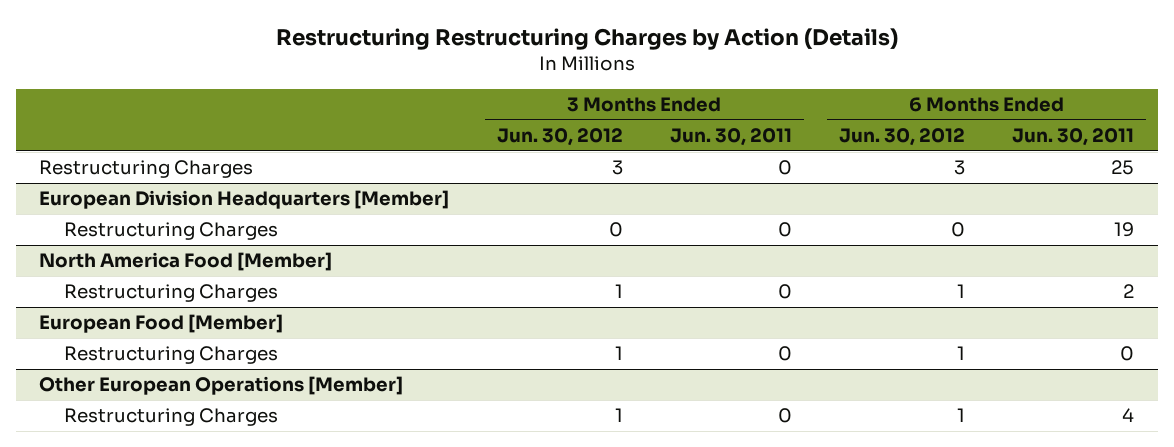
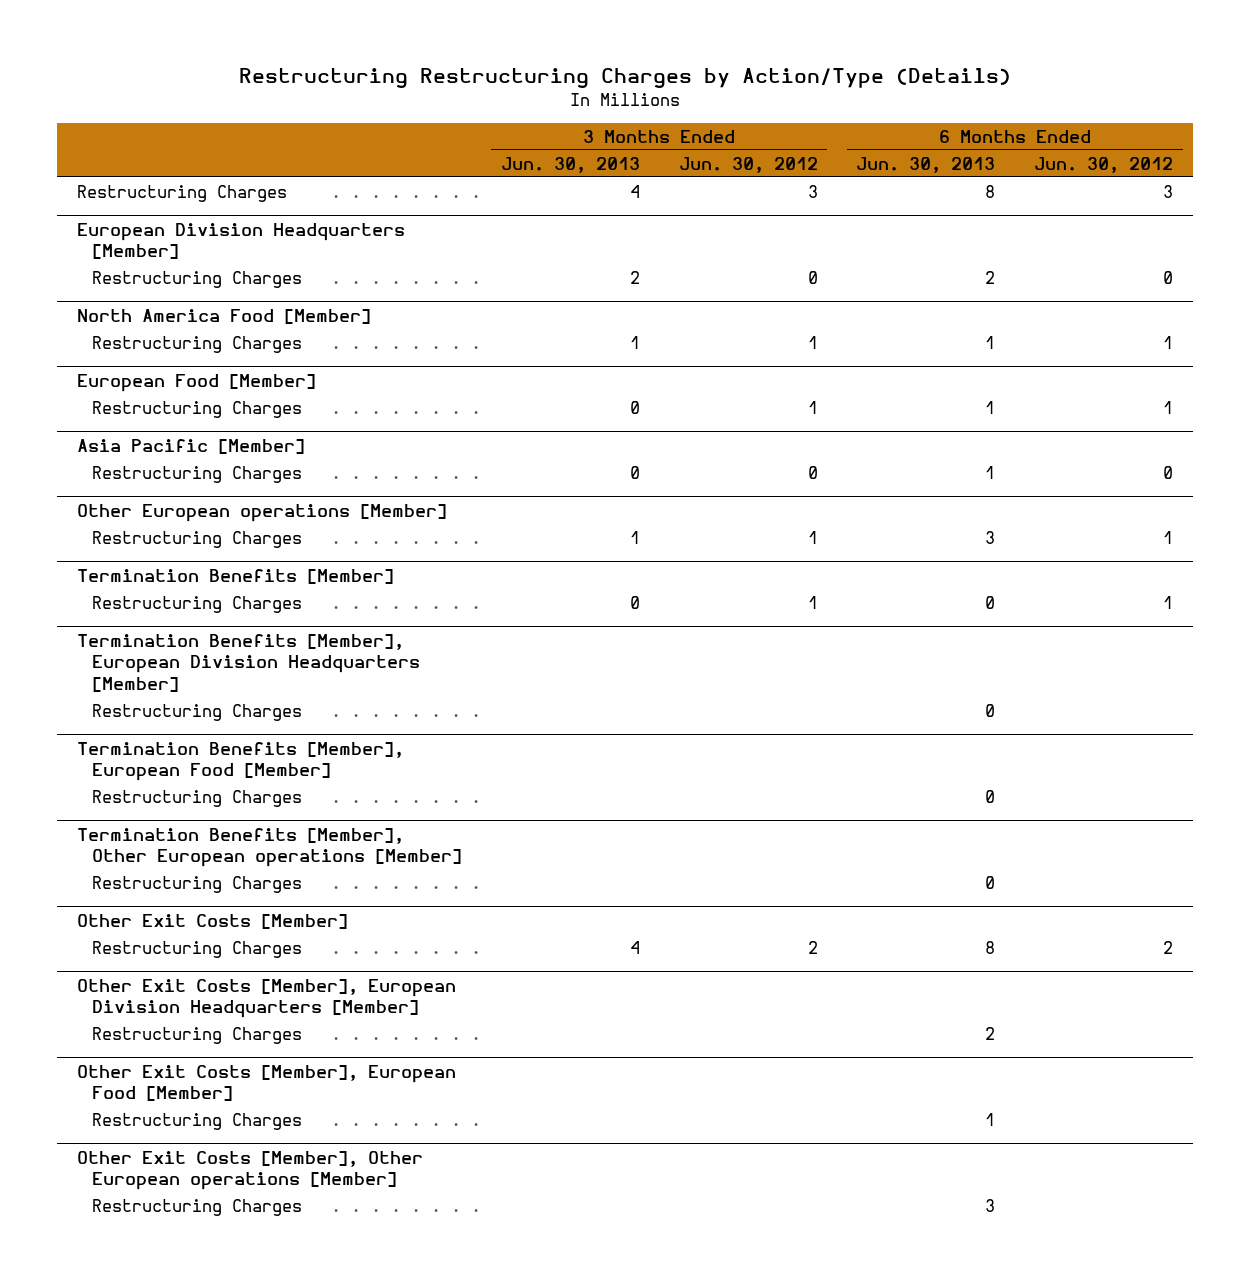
- Restructuring Restructuring Charges by Action (Details)
+ Restructuring Restructuring Charges by Action/Type (Details)
- | 3 Months Ended Jun. 30, 2012 | 3 Months Ended Jun. 30, 2011 | 6 Months Ended Jun. 30, 2012 | 6 Months Ended Jun. 30, 2011
+ | 3 Months Ended Jun. 30, 2013 | 3 Months Ended Jun. 30, 2012 | 6 Months Ended Jun. 30, 2013 | 6 Months Ended Jun. 30, 2012
- Other European Operations [Member]
+ Asia Pacific [Member]
+ Restructuring Charges | 0 | 0 | 1 | 0
+ Other European operations [Member]
+ Termination Benefits [Member]
+ Restructuring Charges | 0 | 1 | 0 | 1
+ Termination Benefits [Member], European Division Headquarters [Member]
+ Restructuring Charges | | | 0 |
+ Termination Benefits [Member], European Food [Member]
+ Restructuring Charges | | | 0 |
+ Termination Benefits [Member], Other European operations [Member]
+ Restructuring Charges | | | 0 |
+ Other Exit Costs [Member]
+ Restructuring Charges | 4 | 2 | 8 | 2
+ Other Exit Costs [Member], European Division Headquarters [Member]
+ Restructuring Charges | | | 2 |
+ Other Exit Costs [Member], European Food [Member]
+ Restructuring Charges | | | 1 |
+ Other Exit Costs [Member], Other European operations [Member]
+ Restructuring Charges | | | 3 |

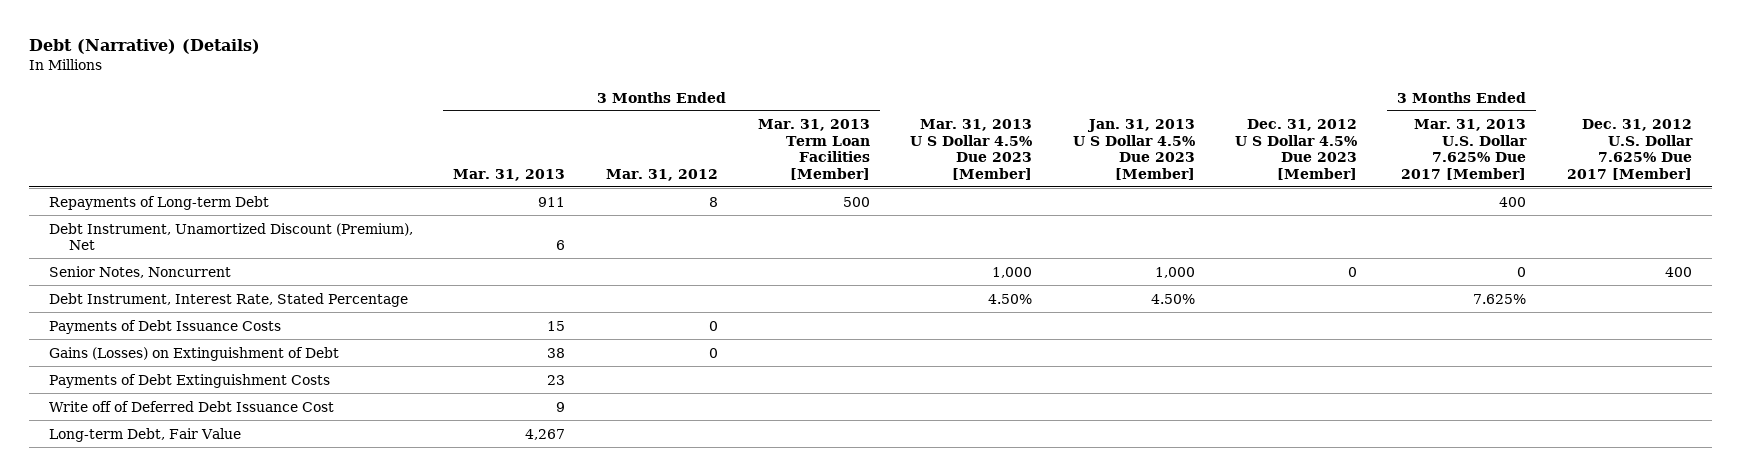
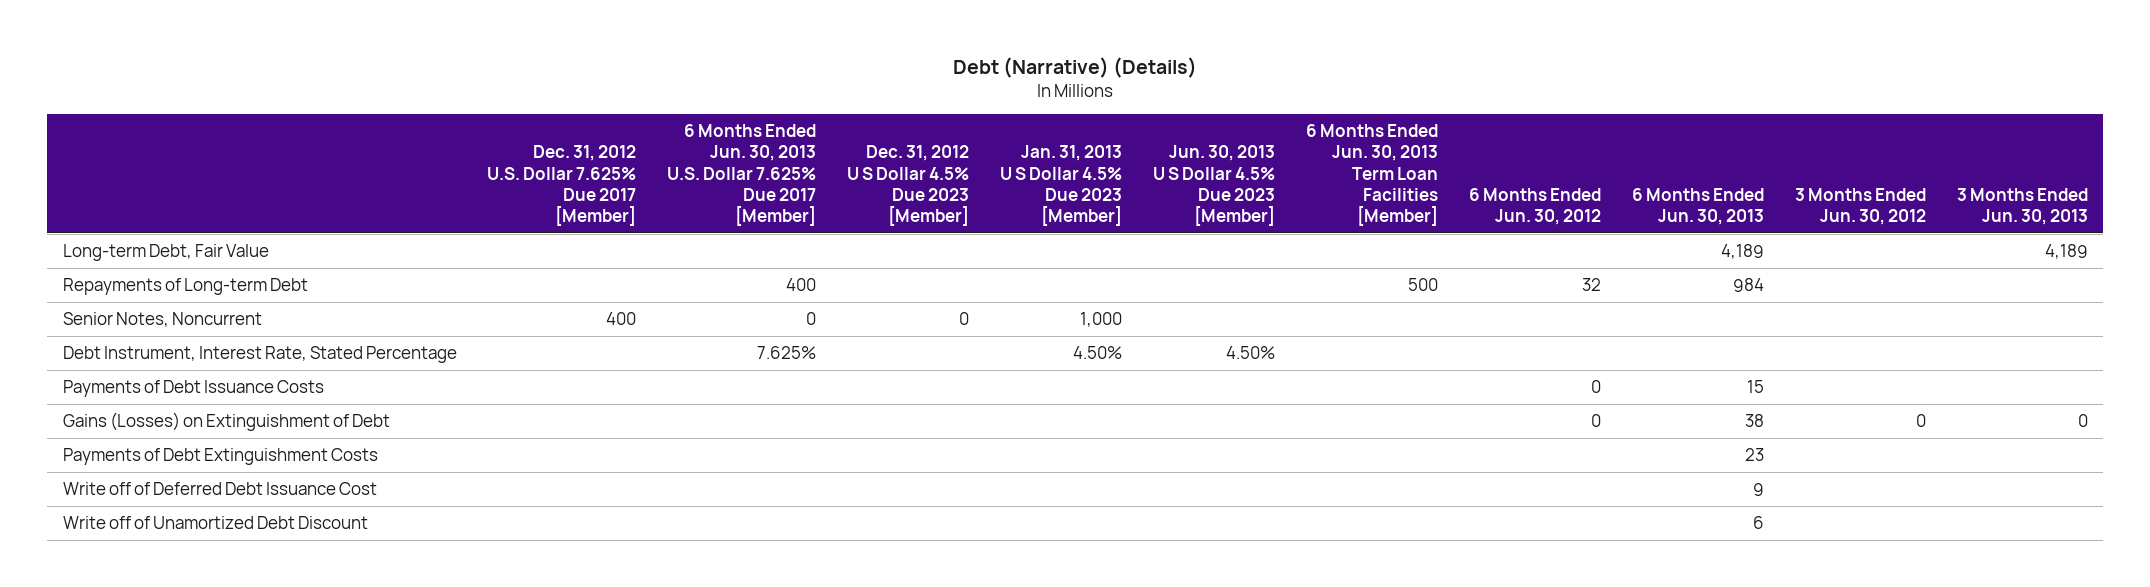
- | 3 Months Ended Mar. 31, 2013 | 3 Months Ended Mar. 31, 2012 | 3 Months Ended Mar. 31, 2013 Term Loan Facilities [Member] | Mar. 31, 2013 U S Dollar 4.5% Due 2023 [Member] | Jan. 31, 2013 U S Dollar 4.5% Due 2023 [Member] | Dec. 31, 2012 U S Dollar 4.5% Due 2023 [Member] | 3 Months Ended Mar. 31, 2013 U.S. Dollar 7.625% Due 2017 [Member] | Dec. 31, 2012 U.S. Dollar 7.625% Due 2017 [Member]
+ | Dec. 31, 2012 U.S. Dollar 7.625% Due 2017 [Member] | 6 Months Ended Jun. 30, 2013 U.S. Dollar 7.625% Due 2017 [Member] | Dec. 31, 2012 U S Dollar 4.5% Due 2023 [Member] | Jan. 31, 2013 U S Dollar 4.5% Due 2023 [Member] | Jun. 30, 2013 U S Dollar 4.5% Due 2023 [Member] | 6 Months Ended Jun. 30, 2013 Term Loan Facilities [Member] | 6 Months Ended Jun. 30, 2012 | 6 Months Ended Jun. 30, 2013 | 3 Months Ended Jun. 30, 2012 | 3 Months Ended Jun. 30, 2013
moved up: Long-term Debt, Fair Value | | | | | | | | 4,189 | | 4,189
- Debt Instrument, Unamortized Discount (Premium), Net | 6 | | | | | | |
+ Write off of Unamortized Debt Discount | | | | | | | | 6 | |

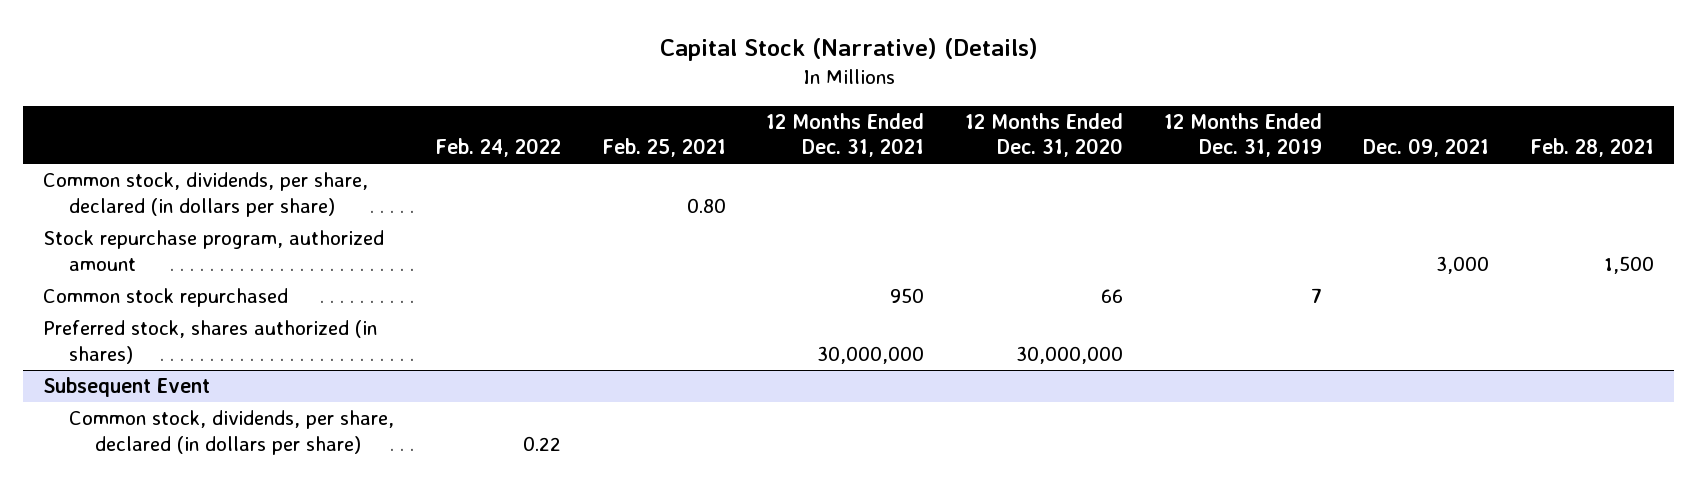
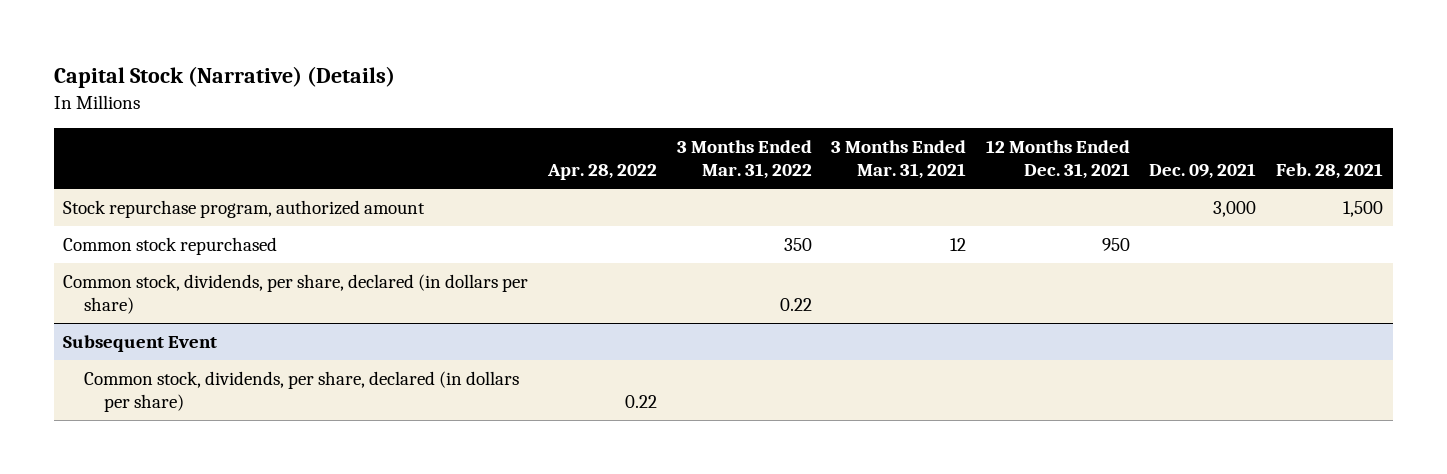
- | Feb. 24, 2022 | Feb. 25, 2021 | 12 Months Ended Dec. 31, 2021 | 12 Months Ended Dec. 31, 2020 | 12 Months Ended Dec. 31, 2019 | Dec. 09, 2021 | Feb. 28, 2021
+ | Apr. 28, 2022 | 3 Months Ended Mar. 31, 2022 | 3 Months Ended Mar. 31, 2021 | 12 Months Ended Dec. 31, 2021 | Dec. 09, 2021 | Feb. 28, 2021
- Preferred stock, shares authorized (in shares) | | | 30,000,000 | 30,000,000 | | |
moved down: Common stock, dividends, per share, declared (in dollars per share) | | 0.22 | | | |

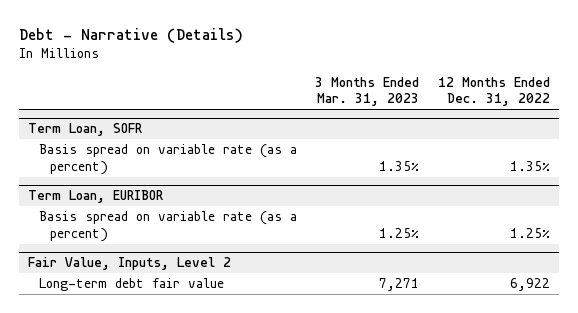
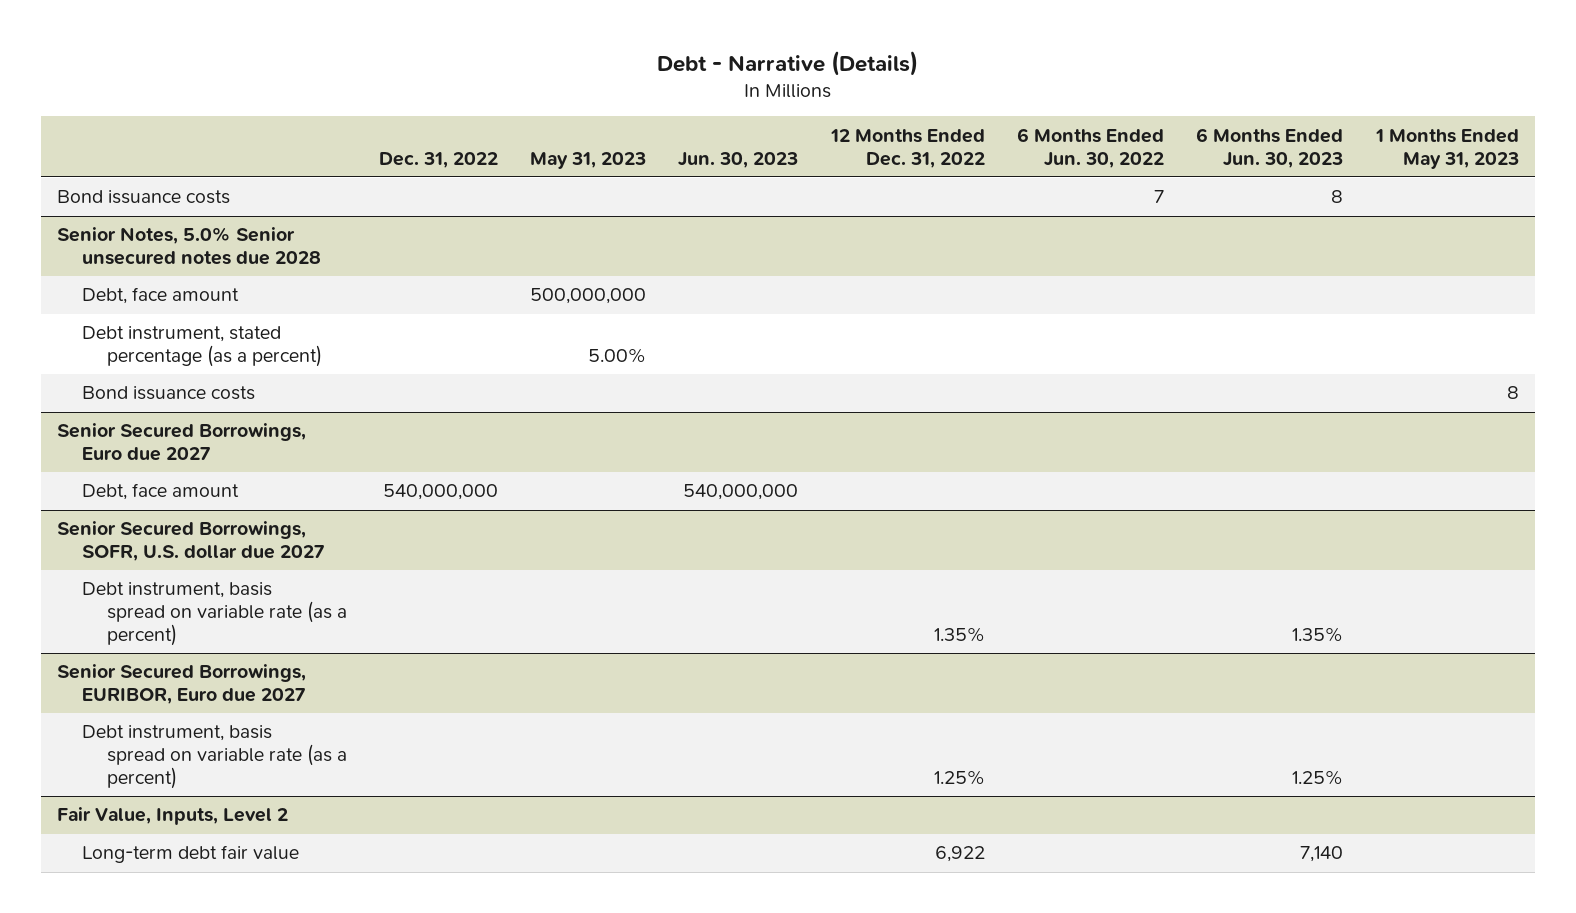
- | 3 Months Ended Mar. 31, 2023 | 12 Months Ended Dec. 31, 2022
+ | Dec. 31, 2022 | May 31, 2023 | Jun. 30, 2023 | 12 Months Ended Dec. 31, 2022 | 6 Months Ended Jun. 30, 2022 | 6 Months Ended Jun. 30, 2023 | 1 Months Ended May 31, 2023
- Term Loan, SOFR
- Basis spread on variable rate (as a percent) | 1.35% | 1.35%
- Term Loan, EURIBOR
- Basis spread on variable rate (as a percent) | 1.25% | 1.25%
+ Bond issuance costs | | | | | 7 | 8 |
+ Senior Notes, 5.0% Senior unsecured notes due 2028
+ Debt, face amount | | 500,000,000 | | | | |
+ Debt instrument, stated percentage (as a percent) | | 5.00% | | | | |
+ Bond issuance costs | | | | | | | 8
+ Senior Secured Borrowings, Euro due 2027
+ Debt, face amount | 540,000,000 | | 540,000,000 | | | |
+ Senior Secured Borrowings, SOFR, U.S. dollar due 2027
+ Debt instrument, basis spread on variable rate (as a percent) | | | | 1.35% | | 1.35% |
+ Senior Secured Borrowings, EURIBOR, Euro due 2027
+ Debt instrument, basis spread on variable rate (as a percent) | | | | 1.25% | | 1.25% |

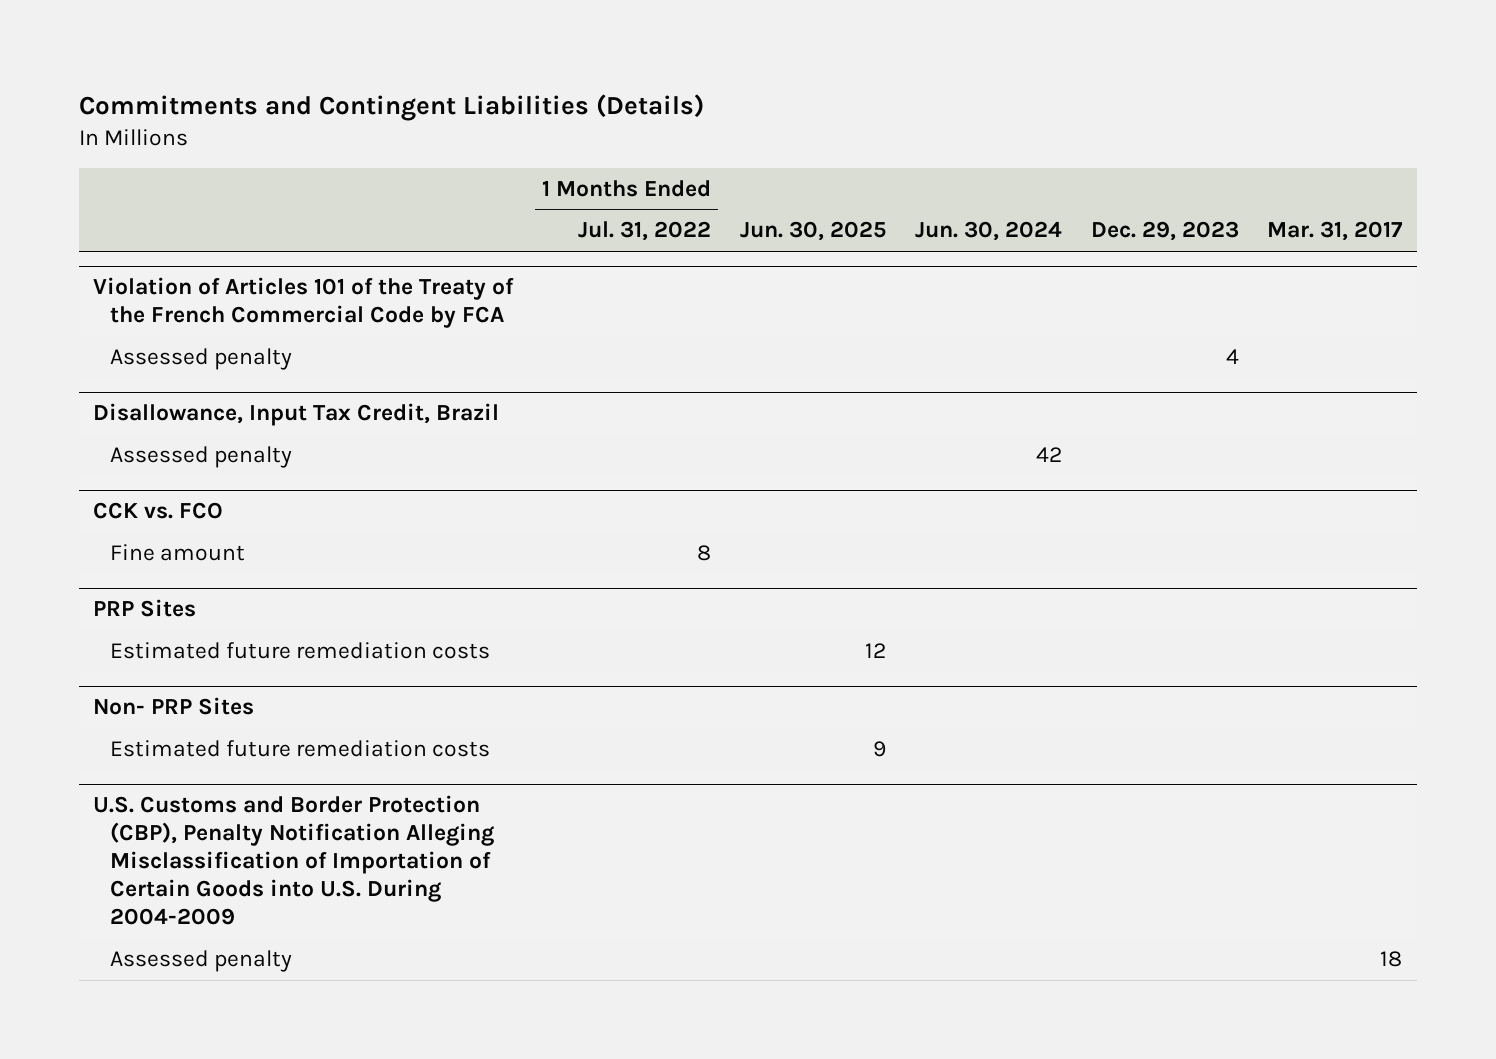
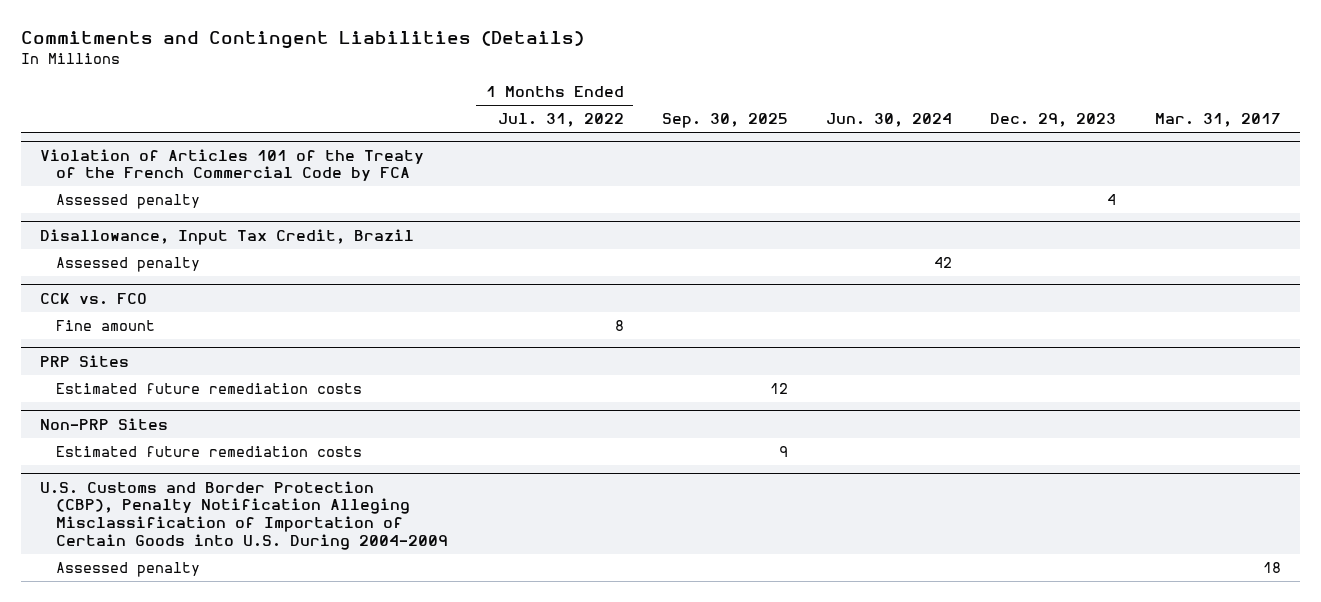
- | 1 Months Ended Jul. 31, 2022 | Jun. 30, 2025 | Jun. 30, 2024 | Dec. 29, 2023 | Mar. 31, 2017
+ | 1 Months Ended Jul. 31, 2022 | Sep. 30, 2025 | Jun. 30, 2024 | Dec. 29, 2023 | Mar. 31, 2017
- Non- PRP Sites
+ Non-PRP Sites

